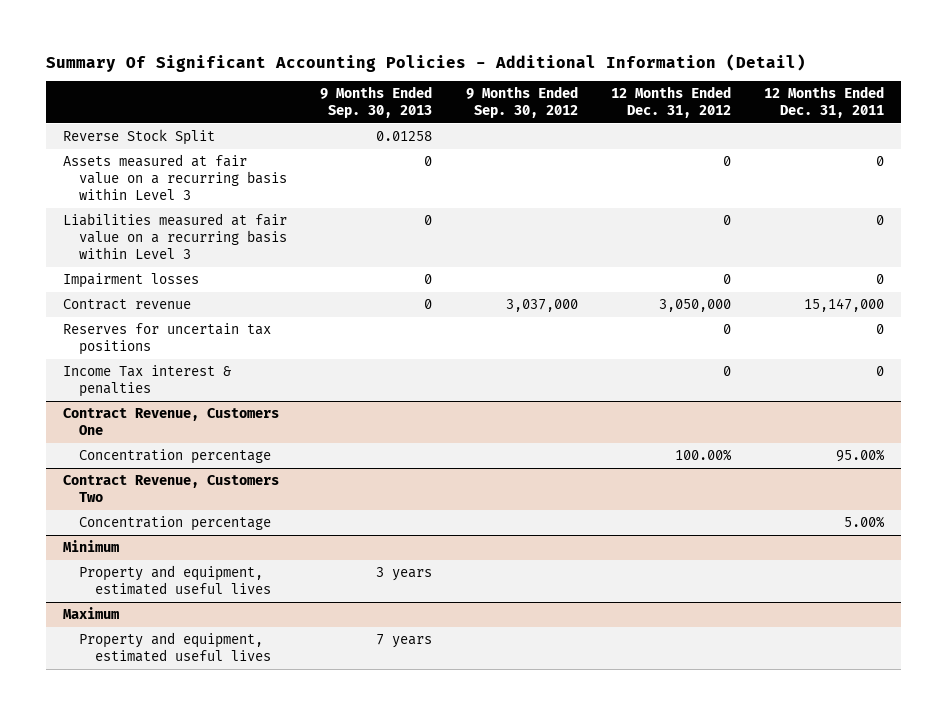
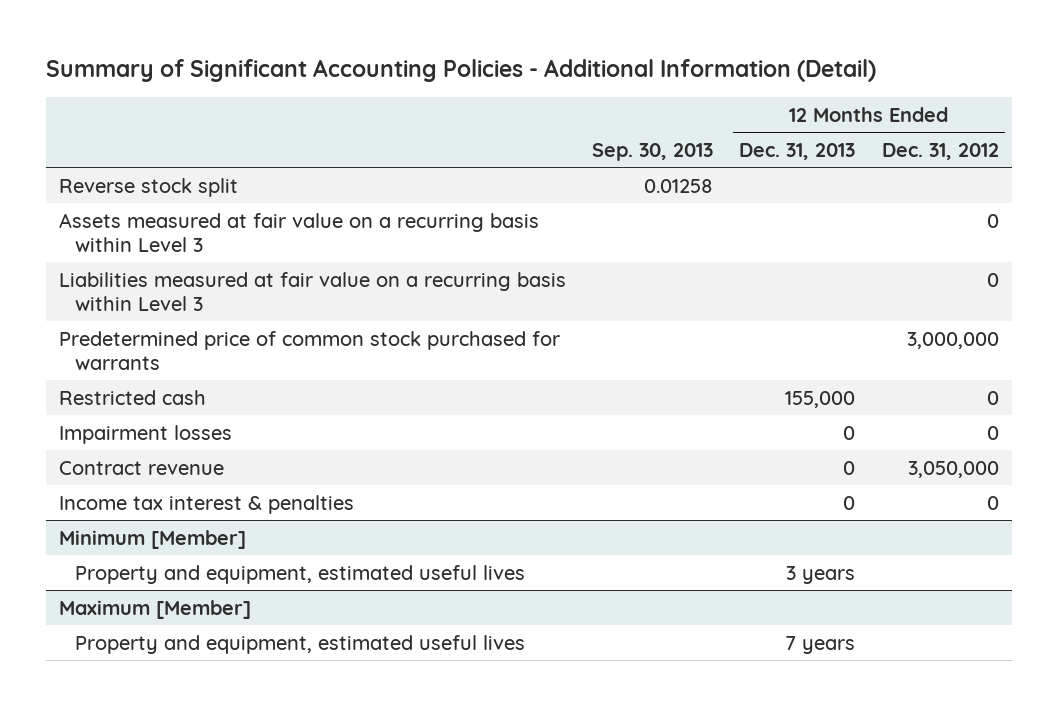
- Summary Of Significant Accounting Policies - Additional Information (Detail)
+ Summary of Significant Accounting Policies - Additional Information (Detail)
- | 9 Months Ended Sep. 30, 2013 | 9 Months Ended Sep. 30, 2012 | 12 Months Ended Dec. 31, 2012 | 12 Months Ended Dec. 31, 2011
+ | Sep. 30, 2013 | 12 Months Ended Dec. 31, 2013 | 12 Months Ended Dec. 31, 2012
- Reverse Stock Split | 0.01258 | | |
+ Reverse stock split | 0.01258 | |
+ Predetermined price of common stock purchased for warrants | | | 3,000,000
+ Restricted cash | | 155,000 | 0
- Reserves for uncertain tax positions | | | 0 | 0
- Income Tax interest & penalties | | | 0 | 0
- Contract Revenue, Customers One
- Concentration percentage | | | 100.00% | 95.00%
- Contract Revenue, Customers Two
- Concentration percentage | | | | 5.00%
- Minimum
+ Income tax interest & penalties | | 0 | 0
+ Minimum [Member]
- Maximum
+ Maximum [Member]

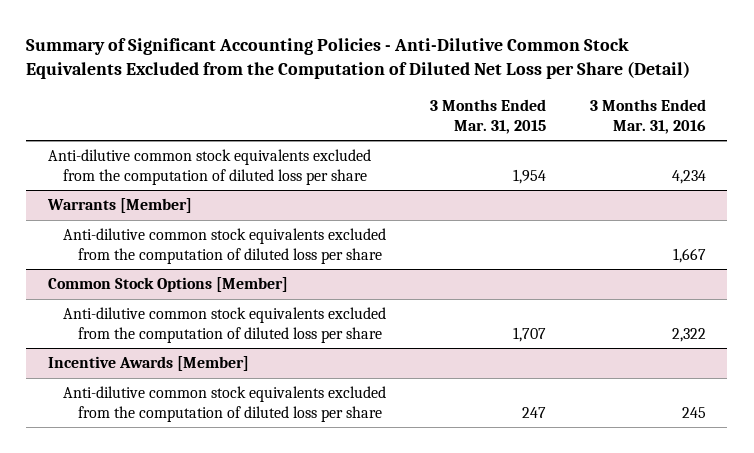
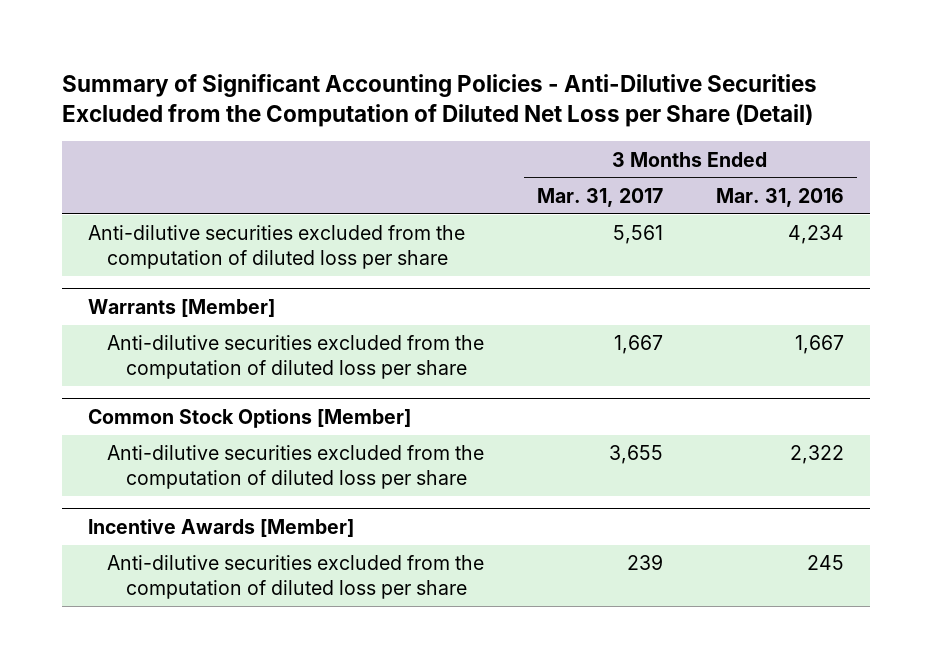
- Summary of Significant Accounting Policies - Anti-Dilutive Common Stock Equivalents Excluded from the Computation of Diluted Net Loss per Share (Detail)
+ Summary of Significant Accounting Policies - Anti-Dilutive Securities Excluded from the Computation of Diluted Net Loss per Share (Detail)
- | 3 Months Ended Mar. 31, 2015 | 3 Months Ended Mar. 31, 2016
+ | 3 Months Ended Mar. 31, 2017 | 3 Months Ended Mar. 31, 2016
- Anti-dilutive common stock equivalents excluded from the computation of diluted loss per share | 1,954 | 4,234
+ Anti-dilutive securities excluded from the computation of diluted loss per share | 5,561 | 4,234
@ Warrants [Member]
- Anti-dilutive common stock equivalents excluded from the computation of diluted loss per share | | 1,667
+ Anti-dilutive securities excluded from the computation of diluted loss per share | 1,667 | 1,667
@ Common Stock Options [Member]
- Anti-dilutive common stock equivalents excluded from the computation of diluted loss per share | 1,707 | 2,322
+ Anti-dilutive securities excluded from the computation of diluted loss per share | 3,655 | 2,322
@ Incentive Awards [Member]
- Anti-dilutive common stock equivalents excluded from the computation of diluted loss per share | 247 | 245
+ Anti-dilutive securities excluded from the computation of diluted loss per share | 239 | 245

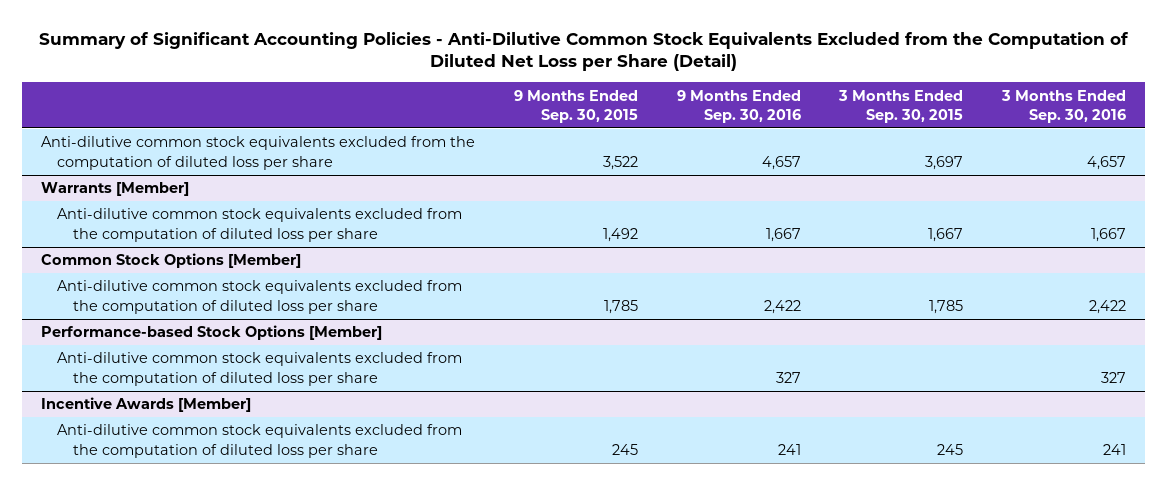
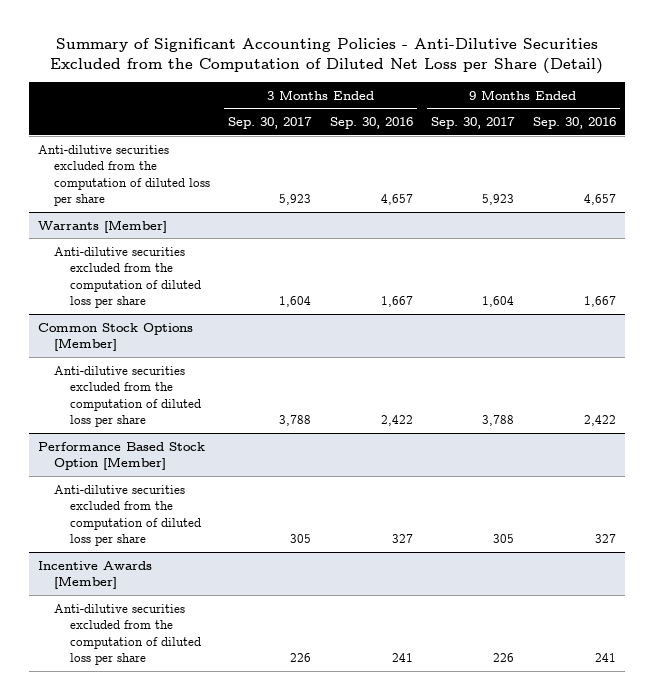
- Summary of Significant Accounting Policies - Anti-Dilutive Common Stock Equivalents Excluded from the Computation of Diluted Net Loss per Share (Detail)
+ Summary of Significant Accounting Policies - Anti-Dilutive Securities Excluded from the Computation of Diluted Net Loss per Share (Detail)
- | 9 Months Ended Sep. 30, 2015 | 9 Months Ended Sep. 30, 2016 | 3 Months Ended Sep. 30, 2015 | 3 Months Ended Sep. 30, 2016
+ | 3 Months Ended Sep. 30, 2017 | 3 Months Ended Sep. 30, 2016 | 9 Months Ended Sep. 30, 2017 | 9 Months Ended Sep. 30, 2016
- Anti-dilutive common stock equivalents excluded from the computation of diluted loss per share | 3,522 | 4,657 | 3,697 | 4,657
+ Anti-dilutive securities excluded from the computation of diluted loss per share | 5,923 | 4,657 | 5,923 | 4,657
@ Warrants [Member]
- Anti-dilutive common stock equivalents excluded from the computation of diluted loss per share | 1,492 | 1,667 | 1,667 | 1,667
+ Anti-dilutive securities excluded from the computation of diluted loss per share | 1,604 | 1,667 | 1,604 | 1,667
@ Common Stock Options [Member]
- Anti-dilutive common stock equivalents excluded from the computation of diluted loss per share | 1,785 | 2,422 | 1,785 | 2,422
- Performance-based Stock Options [Member]
- Anti-dilutive common stock equivalents excluded from the computation of diluted loss per share | | 327 | | 327
@ Common Stock Options [Member]
+ Anti-dilutive securities excluded from the computation of diluted loss per share | 3,788 | 2,422 | 3,788 | 2,422
+ Performance Based Stock Option [Member]
+ Anti-dilutive securities excluded from the computation of diluted loss per share | 305 | 327 | 305 | 327
@ Incentive Awards [Member]
- Anti-dilutive common stock equivalents excluded from the computation of diluted loss per share | 245 | 241 | 245 | 241
+ Anti-dilutive securities excluded from the computation of diluted loss per share | 226 | 241 | 226 | 241

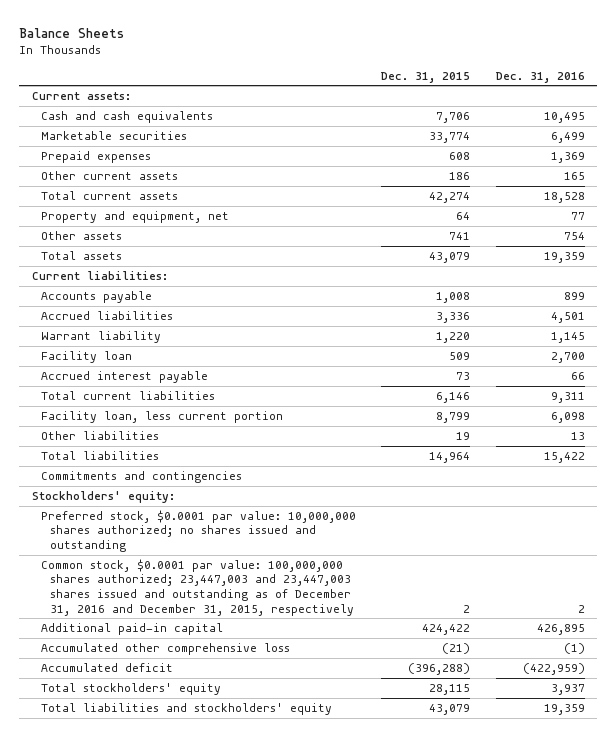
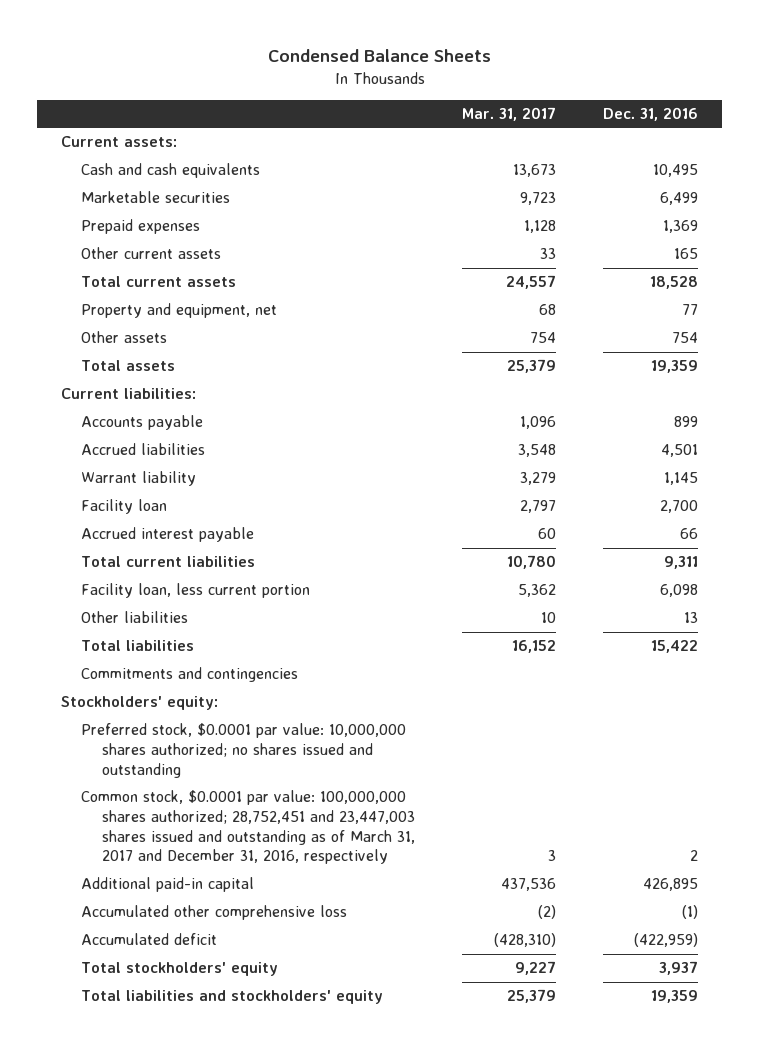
- Balance Sheets
+ Condensed Balance Sheets
- | Dec. 31, 2015 | Dec. 31, 2016
+ | Mar. 31, 2017 | Dec. 31, 2016
- Common stock, $0.0001 par value: 100,000,000 shares authorized; 23,447,003 and 23,447,003 shares issued and outstanding as of December 31, 2016 and December 31, 2015, respectively | 2 | 2
+ Common stock, $0.0001 par value: 100,000,000 shares authorized; 28,752,451 and 23,447,003 shares issued and outstanding as of March 31, 2017 and December 31, 2016, respectively | 3 | 2

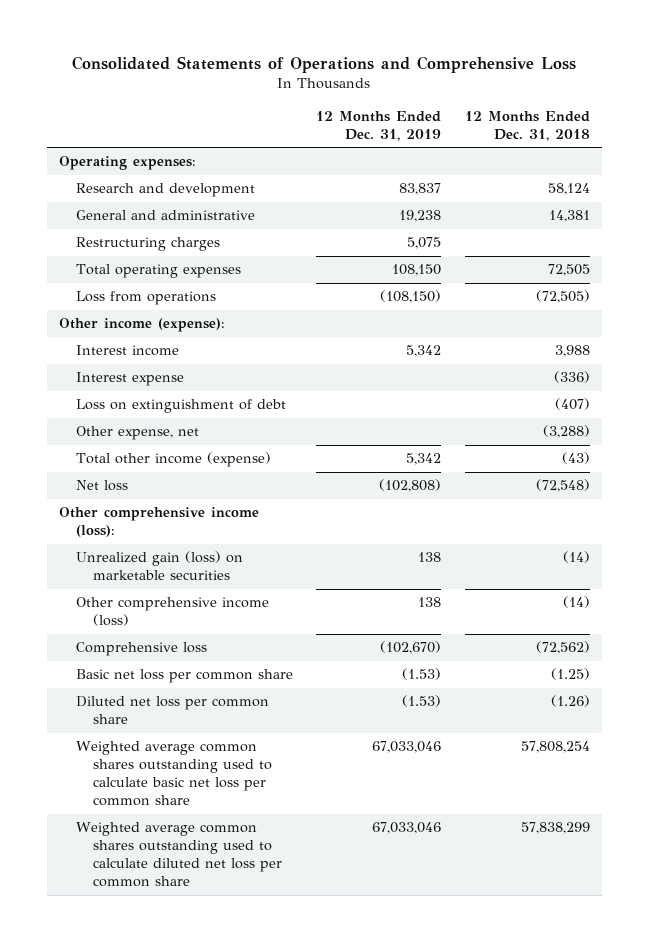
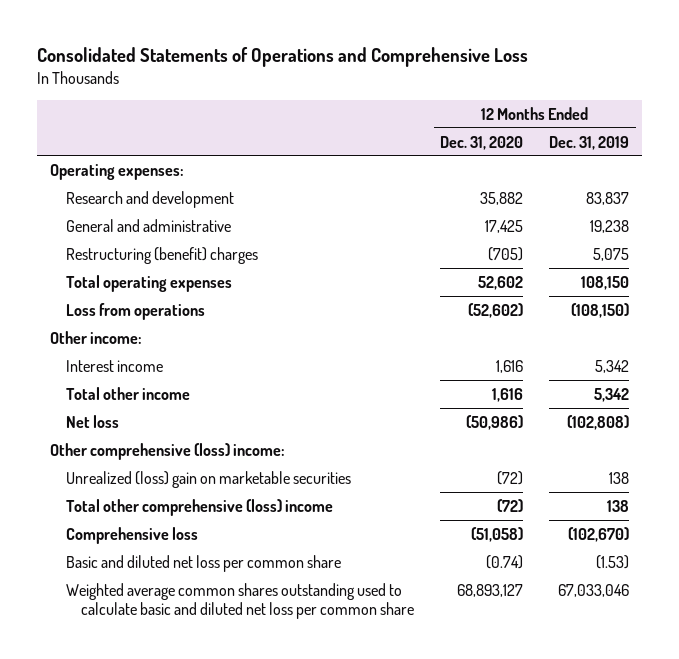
- | 12 Months Ended Dec. 31, 2019 | 12 Months Ended Dec. 31, 2018
+ | 12 Months Ended Dec. 31, 2020 | 12 Months Ended Dec. 31, 2019
- Restructuring charges | 5,075 |
+ Restructuring (benefit) charges | (705) | 5,075
- Other income (expense):
+ Other income:
- Interest expense | | (336)
- Loss on extinguishment of debt | | (407)
- Other expense, net | | (3,288)
- Total other income (expense) | 5,342 | (43)
+ Total other income | 1,616 | 5,342
- Other comprehensive income (loss):
- Unrealized gain (loss) on marketable securities | 138 | (14)
- Other comprehensive income (loss) | 138 | (14)
+ Other comprehensive (loss) income:
+ Unrealized (loss) gain on marketable securities | (72) | 138
+ Total other comprehensive (loss) income | (72) | 138
- Basic net loss per common share | (1.53) | (1.25)
- Diluted net loss per common share | (1.53) | (1.26)
- Weighted average common shares outstanding used to calculate basic net loss per common share | 67,033,046 | 57,808,254
- Weighted average common shares outstanding used to calculate diluted net loss per common share | 67,033,046 | 57,838,299
+ Basic and diluted net loss per common share | (0.74) | (1.53)
+ Weighted average common shares outstanding used to calculate basic and diluted net loss per common share | 68,893,127 | 67,033,046

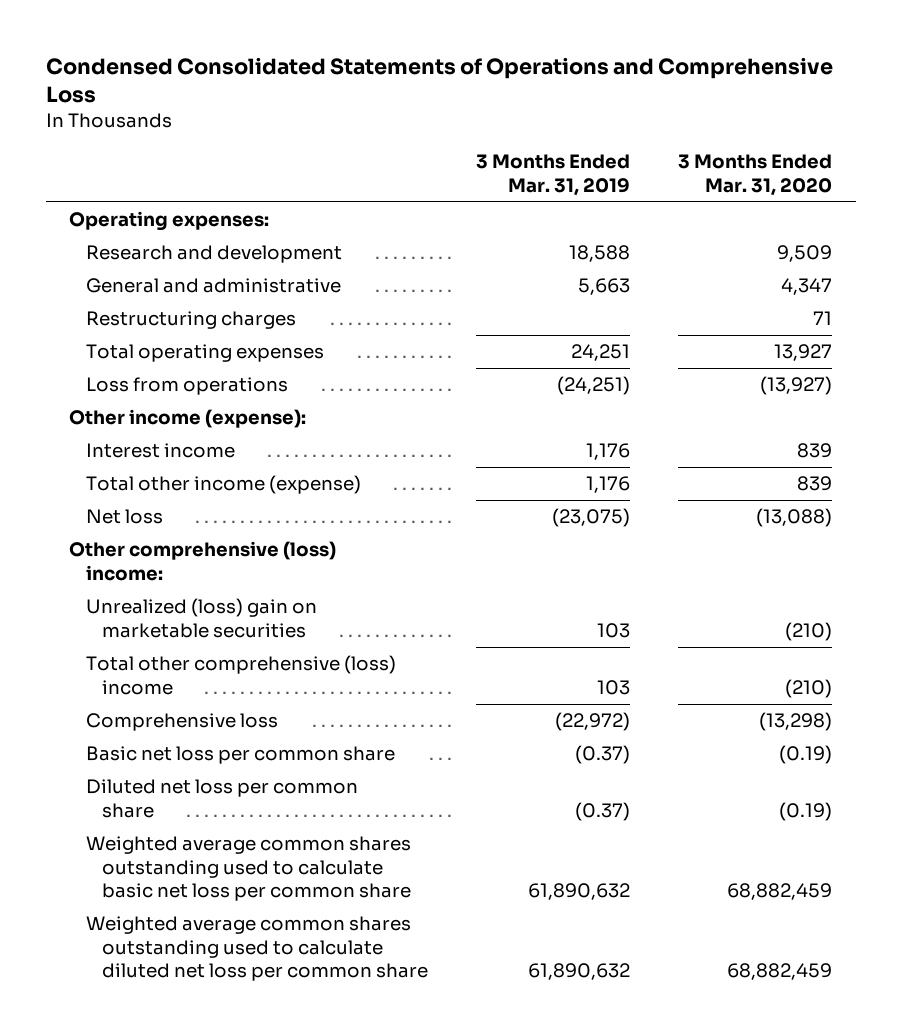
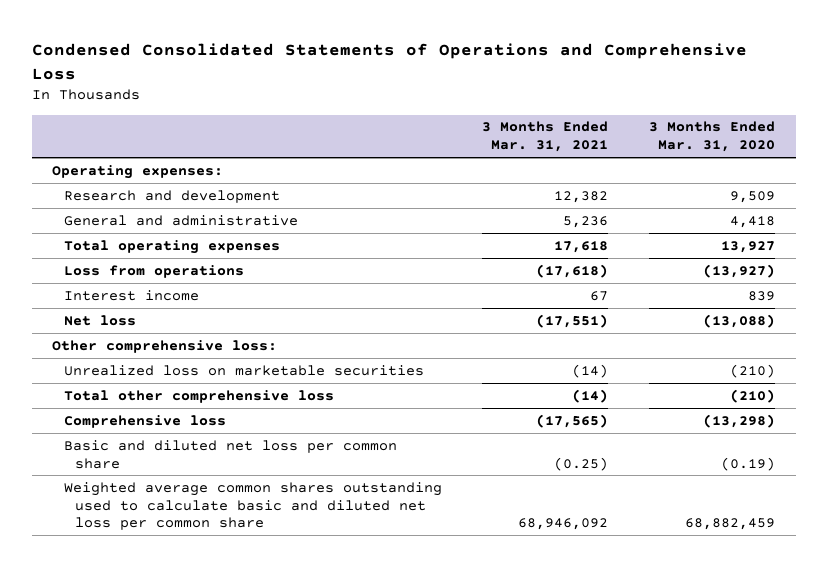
- | 3 Months Ended Mar. 31, 2019 | 3 Months Ended Mar. 31, 2020
+ | 3 Months Ended Mar. 31, 2021 | 3 Months Ended Mar. 31, 2020
- General and administrative | 5,663 | 4,347
- Restructuring charges | | 71
+ General and administrative | 5,236 | 4,418
- Other income (expense):
- Total other income (expense) | 1,176 | 839
- Other comprehensive (loss) income:
- Unrealized (loss) gain on marketable securities | 103 | (210)
- Total other comprehensive (loss) income | 103 | (210)
+ Other comprehensive loss:
+ Unrealized loss on marketable securities | (14) | (210)
+ Total other comprehensive loss | (14) | (210)
- Basic net loss per common share | (0.37) | (0.19)
- Diluted net loss per common share | (0.37) | (0.19)
- Weighted average common shares outstanding used to calculate basic net loss per common share | 61,890,632 | 68,882,459
- Weighted average common shares outstanding used to calculate diluted net loss per common share | 61,890,632 | 68,882,459
+ Basic and diluted net loss per common share | (0.25) | (0.19)
+ Weighted average common shares outstanding used to calculate basic and diluted net loss per common share | 68,946,092 | 68,882,459

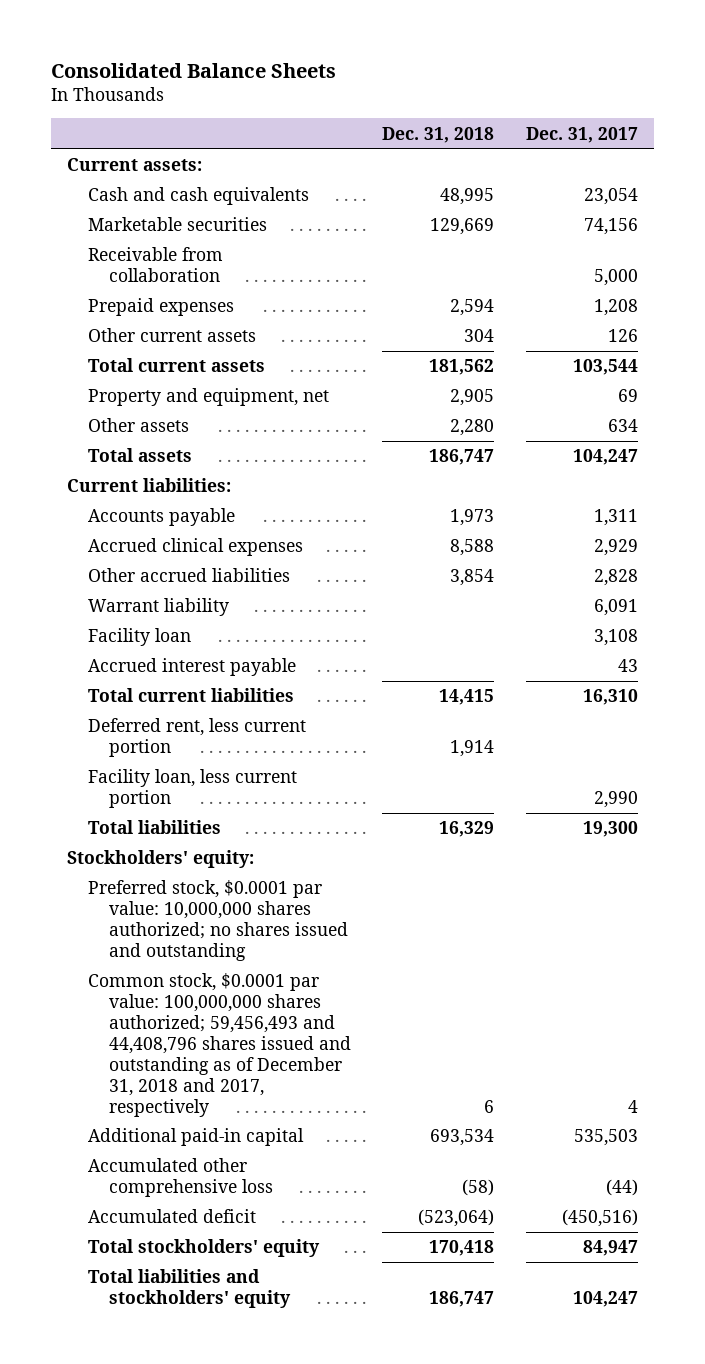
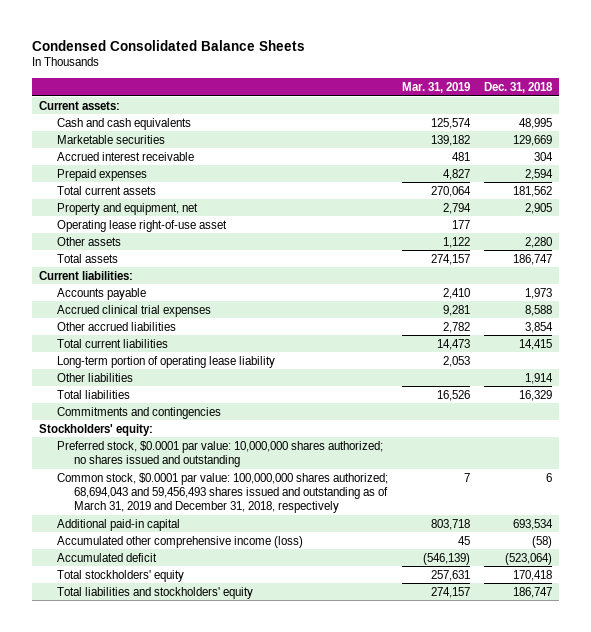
- Consolidated Balance Sheets
+ Condensed Consolidated Balance Sheets
- | Dec. 31, 2018 | Dec. 31, 2017
+ | Mar. 31, 2019 | Dec. 31, 2018
- Receivable from collaboration | | 5,000
+ Accrued interest receivable | 481 | 304
- Other current assets | 304 | 126
+ Operating lease right-of-use asset | 177 |
- Accrued clinical expenses | 8,588 | 2,929
+ Accrued clinical trial expenses | 9,281 | 8,588
- Warrant liability | | 6,091
- Facility loan | | 3,108
- Accrued interest payable | | 43
- Deferred rent, less current portion | 1,914 |
- Facility loan, less current portion | | 2,990
+ Long-term portion of operating lease liability | 2,053 |
+ Other liabilities | | 1,914
+ Commitments and contingencies
- Common stock, $0.0001 par value: 100,000,000 shares authorized; 59,456,493 and 44,408,796 shares issued and outstanding as of December 31, 2018 and 2017, respectively | 6 | 4
+ Common stock, $0.0001 par value: 100,000,000 shares authorized; 68,694,043 and 59,456,493 shares issued and outstanding as of March 31, 2019 and December 31, 2018, respectively | 7 | 6
- Accumulated other comprehensive loss | (58) | (44)
+ Accumulated other comprehensive income (loss) | 45 | (58)

